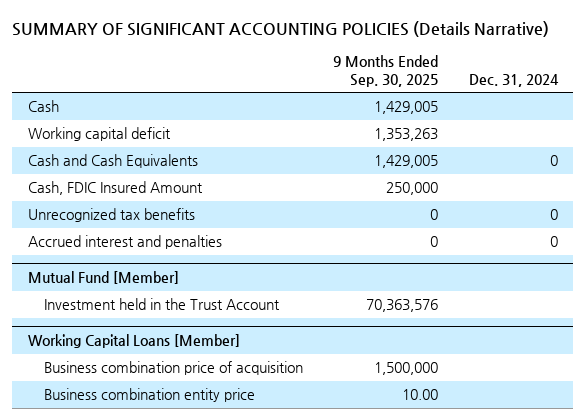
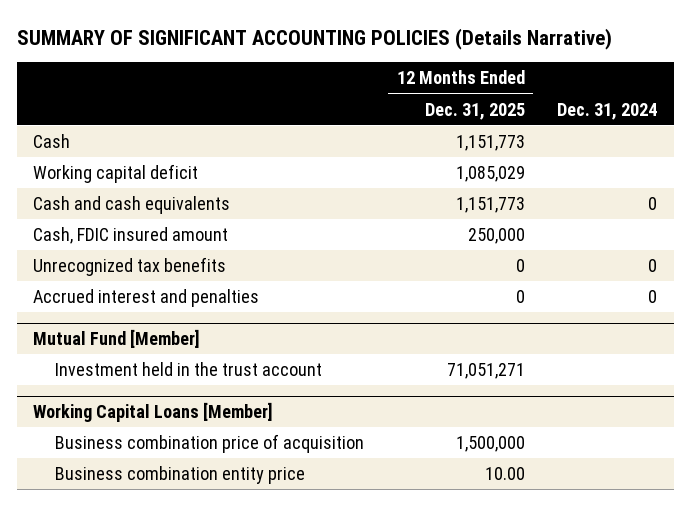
- | 9 Months Ended Sep. 30, 2025 | Dec. 31, 2024
+ | 12 Months Ended Dec. 31, 2025 | Dec. 31, 2024
- Cash and Cash Equivalents | 1,429,005 | 0
- Cash, FDIC Insured Amount | 250,000 |
+ Cash and cash equivalents | 1,151,773 | 0
+ Cash, FDIC insured amount | 250,000 |
@ Mutual Fund [Member]
- Investment held in the Trust Account | 70,363,576 |
+ Investment held in the trust account | 71,051,271 |

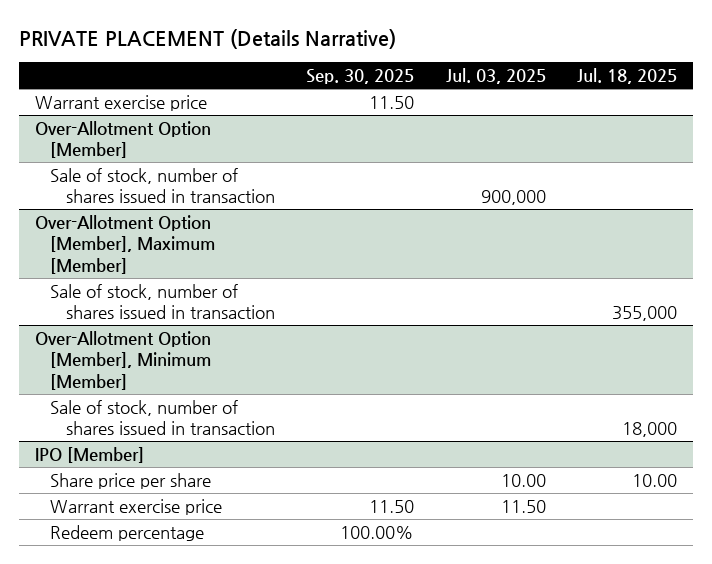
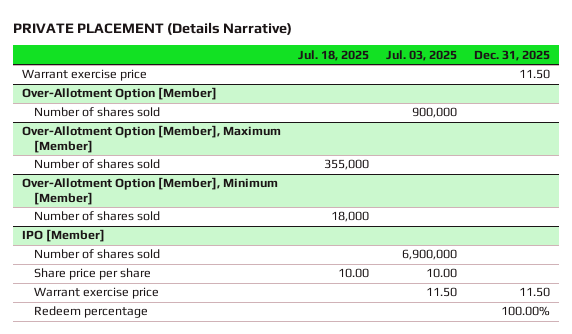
- | Sep. 30, 2025 | Jul. 03, 2025 | Jul. 18, 2025
+ | Jul. 18, 2025 | Jul. 03, 2025 | Dec. 31, 2025
@ Over-Allotment Option [Member]
- Sale of stock, number of shares issued in transaction | | 900,000 |
+ Number of shares sold | | 900,000 |
@ Over-Allotment Option [Member], Maximum [Member]
- Sale of stock, number of shares issued in transaction | | | 355,000
+ Number of shares sold | 355,000 | |
@ Over-Allotment Option [Member], Minimum [Member]
- Sale of stock, number of shares issued in transaction | | | 18,000
+ Number of shares sold | 18,000 | |
@ IPO [Member]
+ Number of shares sold | | 6,900,000 |

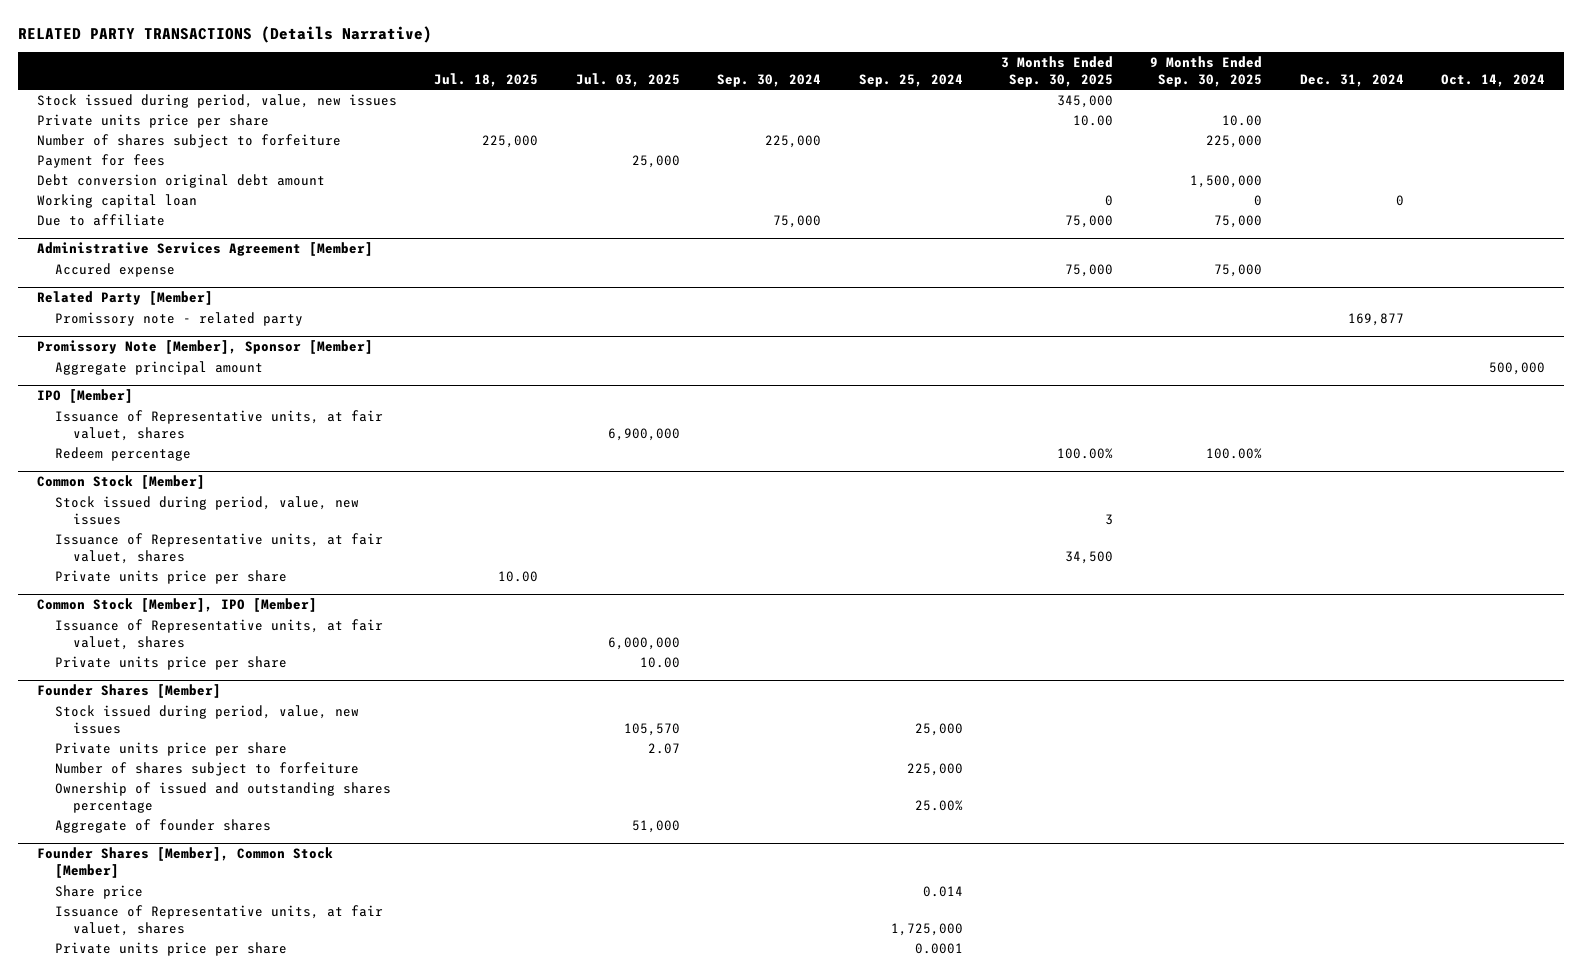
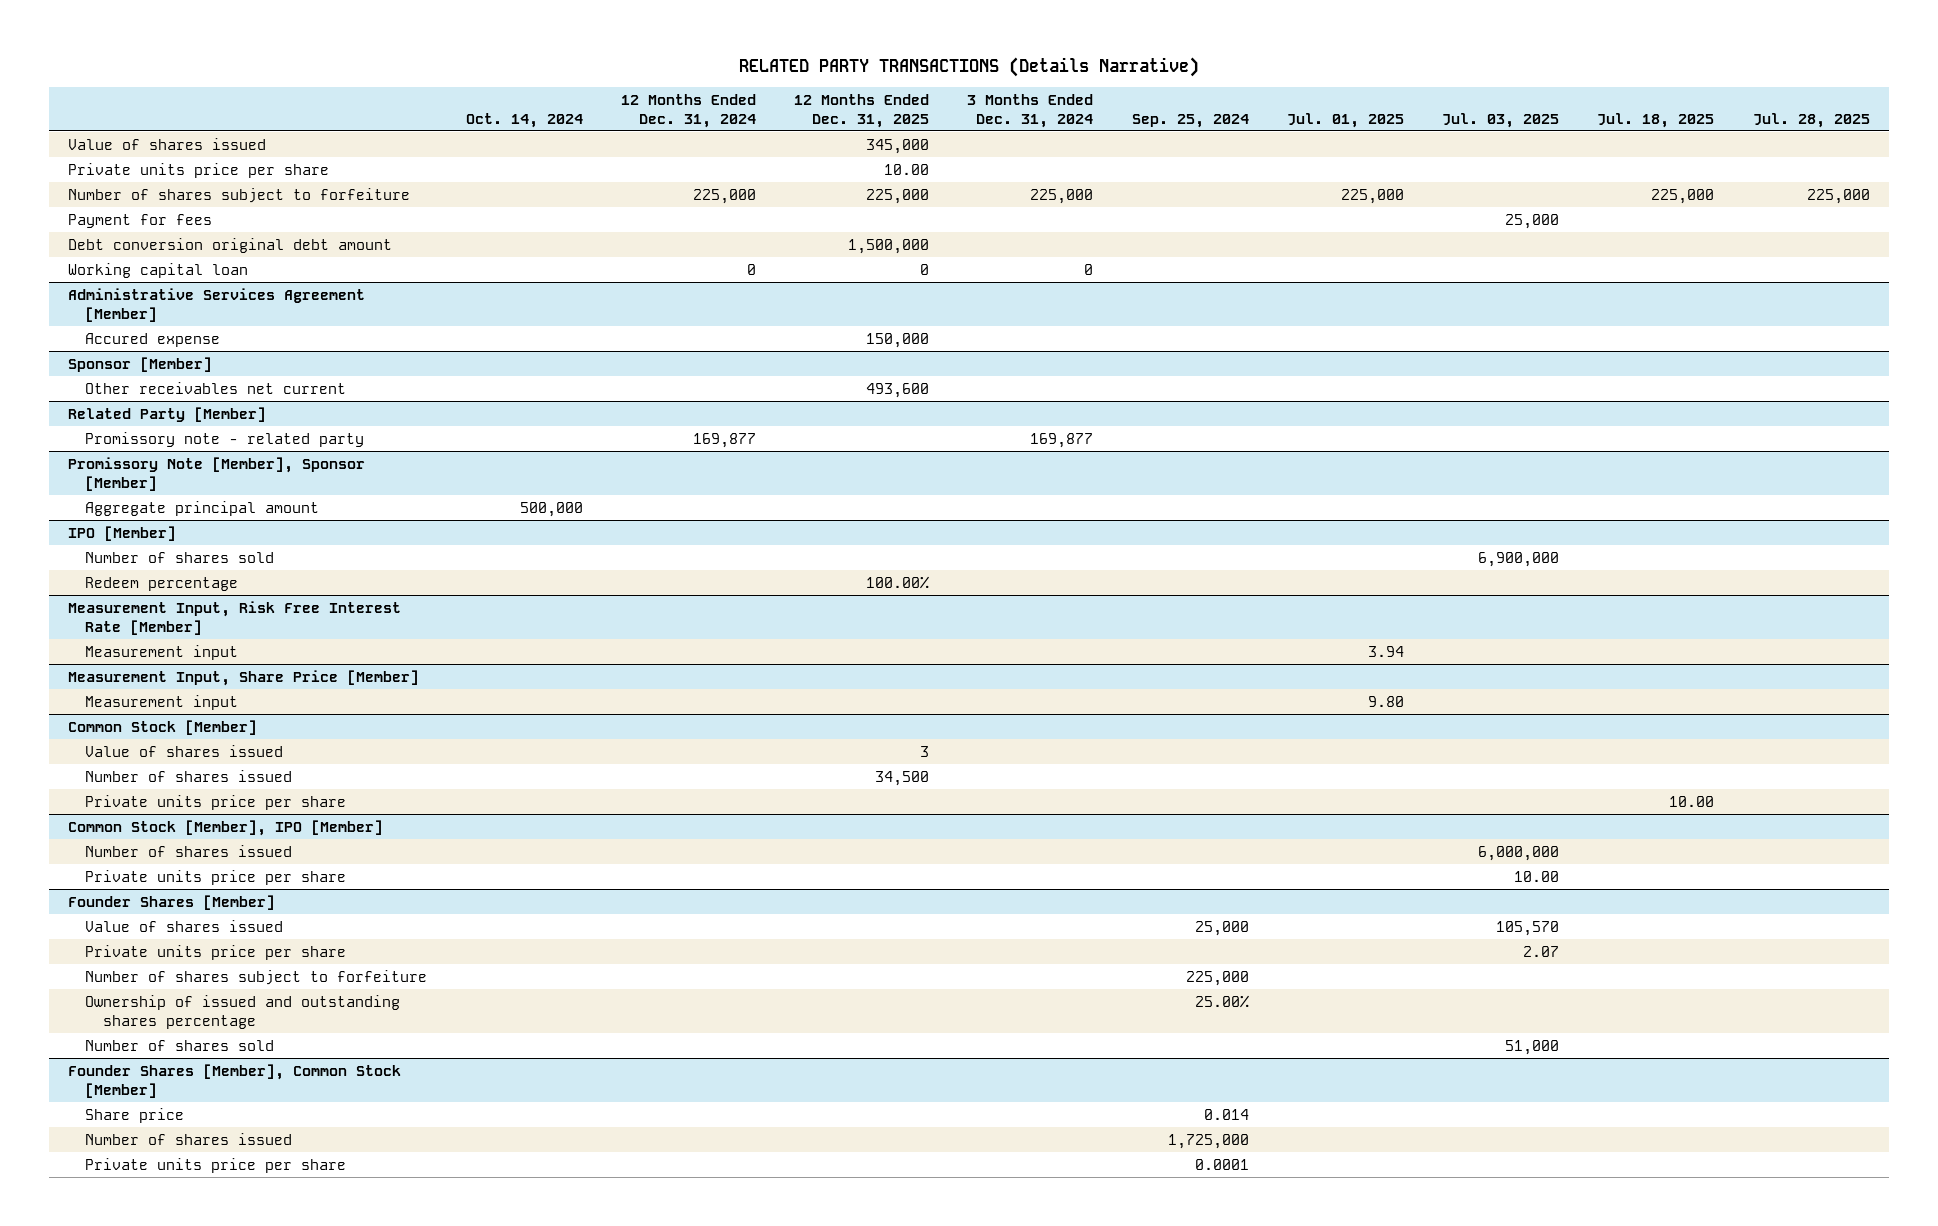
- | Jul. 18, 2025 | Jul. 03, 2025 | Sep. 30, 2024 | Sep. 25, 2024 | 3 Months Ended Sep. 30, 2025 | 9 Months Ended Sep. 30, 2025 | Dec. 31, 2024 | Oct. 14, 2024
+ | Oct. 14, 2024 | 12 Months Ended Dec. 31, 2024 | 12 Months Ended Dec. 31, 2025 | 3 Months Ended Dec. 31, 2024 | Sep. 25, 2024 | Jul. 01, 2025 | Jul. 03, 2025 | Jul. 18, 2025 | Jul. 28, 2025
- Stock issued during period, value, new issues | | | | | 345,000 | | |
+ Value of shares issued | | | 345,000 | | | | | |
- Due to affiliate | | | 75,000 | | 75,000 | 75,000 | |
+ Sponsor [Member]
+ Other receivables net current | | | 493,600 | | | | | |
@ IPO [Member]
- Issuance of Representative units, at fair valuet, shares | | 6,900,000 | | | | | |
+ Number of shares sold | | | | | | | 6,900,000 | |
+ Measurement Input, Risk Free Interest Rate [Member]
+ Measurement input | | | | | | 3.94 | | |
+ Measurement Input, Share Price [Member]
+ Measurement input | | | | | | 9.80 | | |
@ Common Stock [Member]
- Stock issued during period, value, new issues | | | | | 3 | | |
- Issuance of Representative units, at fair valuet, shares | | | | | 34,500 | | |
+ Value of shares issued | | | 3 | | | | | |
+ Number of shares issued | | | 34,500 | | | | | |
@ Common Stock [Member], IPO [Member]
- Issuance of Representative units, at fair valuet, shares | | 6,000,000 | | | | | |
+ Number of shares issued | | | | | | | 6,000,000 | |
@ Founder Shares [Member]
- Stock issued during period, value, new issues | | 105,570 | | 25,000 | | | |
+ Value of shares issued | | | | | 25,000 | | 105,570 | |
- Aggregate of founder shares | | 51,000 | | | | | |
+ Number of shares sold | | | | | | | 51,000 | |
@ Founder Shares [Member], Common Stock [Member]
- Issuance of Representative units, at fair valuet, shares | | | | 1,725,000 | | | |
+ Number of shares issued | | | | | 1,725,000 | | | |

